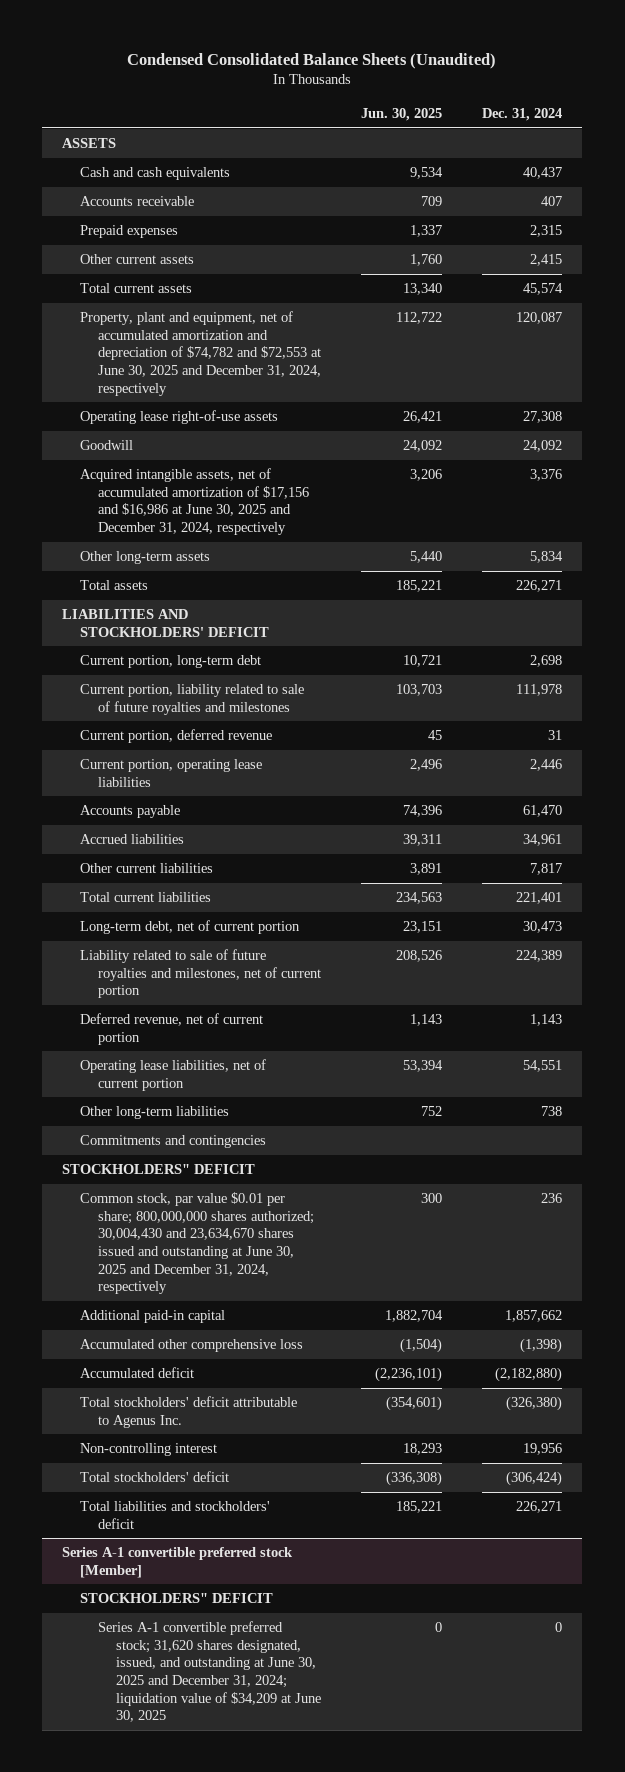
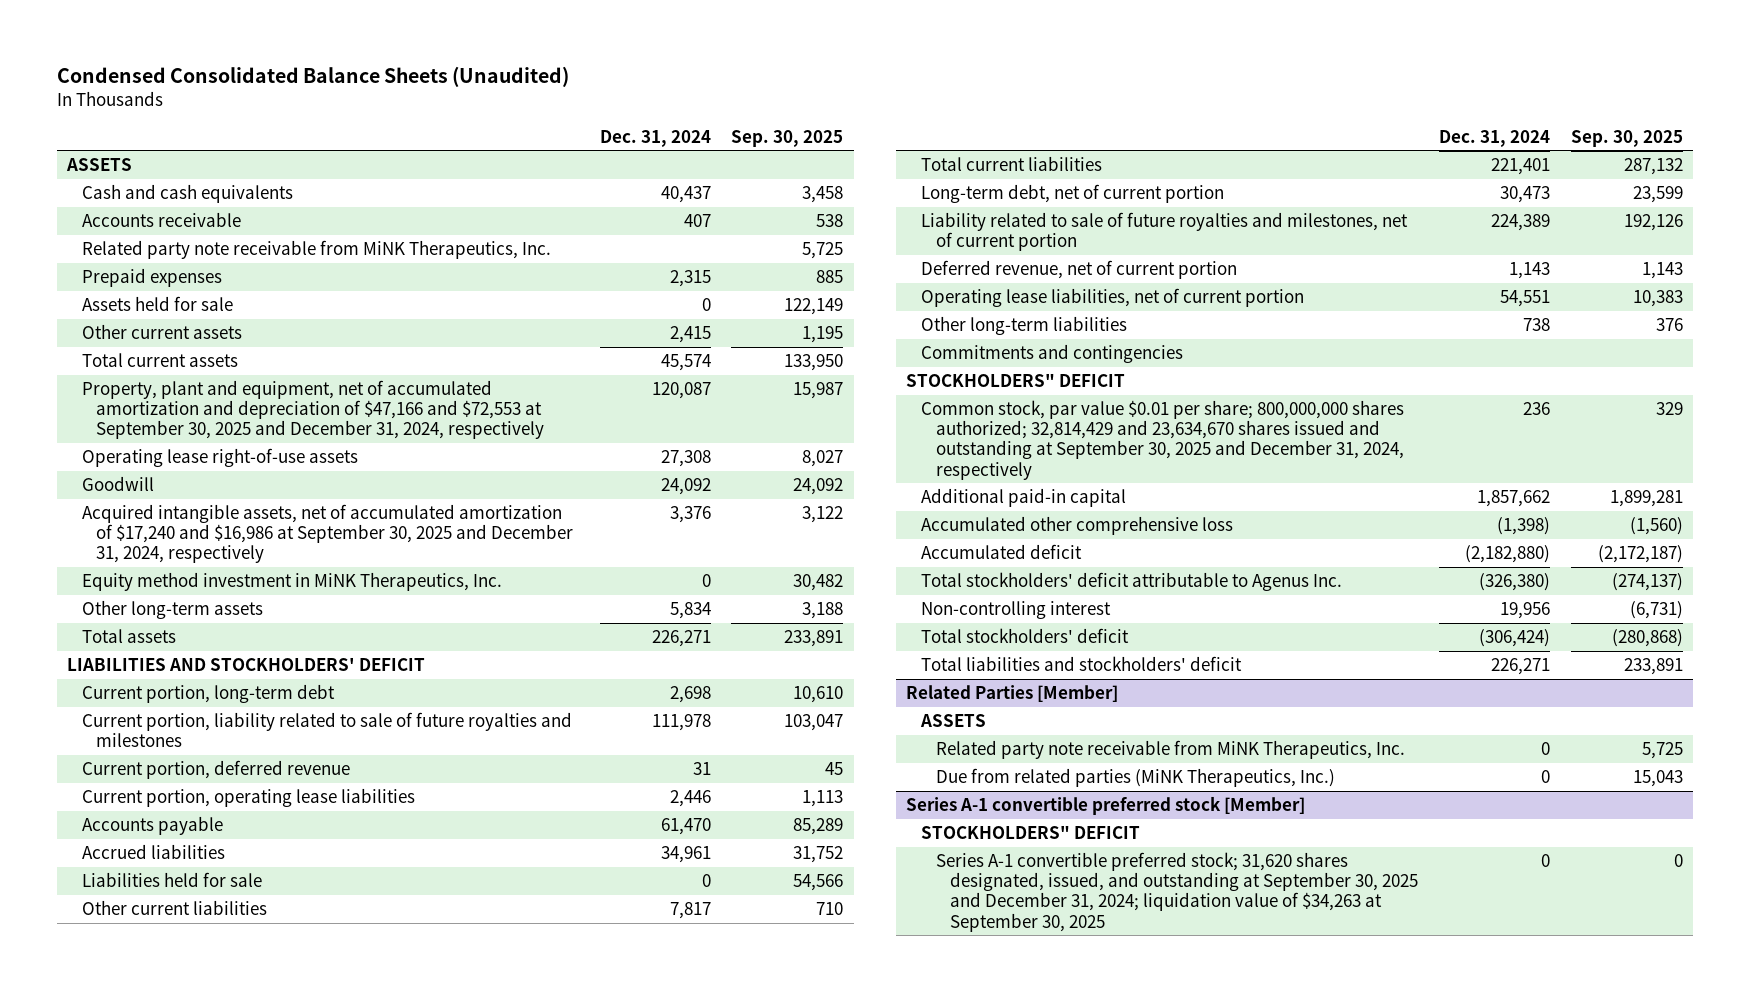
- | Jun. 30, 2025 | Dec. 31, 2024
+ | Dec. 31, 2024 | Sep. 30, 2025
+ Related party note receivable from MiNK Therapeutics, Inc. | | 5,725
+ Assets held for sale | 0 | 122,149
- Property, plant and equipment, net of accumulated amortization and depreciation of $74,782 and $72,553 at June 30, 2025 and December 31, 2024, respectively | 112,722 | 120,087
+ Property, plant and equipment, net of accumulated amortization and depreciation of $47,166 and $72,553 at September 30, 2025 and December 31, 2024, respectively | 120,087 | 15,987
- Acquired intangible assets, net of accumulated amortization of $17,156 and $16,986 at June 30, 2025 and December 31, 2024, respectively | 3,206 | 3,376
+ Acquired intangible assets, net of accumulated amortization of $17,240 and $16,986 at September 30, 2025 and December 31, 2024, respectively | 3,376 | 3,122
+ Equity method investment in MiNK Therapeutics, Inc. | 0 | 30,482
+ Liabilities held for sale | 0 | 54,566
- Common stock, par value $0.01 per share; 800,000,000 shares authorized; 30,004,430 and 23,634,670 shares issued and outstanding at June 30, 2025 and December 31, 2024, respectively | 300 | 236
+ Common stock, par value $0.01 per share; 800,000,000 shares authorized; 32,814,429 and 23,634,670 shares issued and outstanding at September 30, 2025 and December 31, 2024, respectively | 236 | 329
+ Related Parties [Member]
+ ASSETS
+ Related party note receivable from MiNK Therapeutics, Inc. | 0 | 5,725
+ Due from related parties (MiNK Therapeutics, Inc.) | 0 | 15,043
@ Series A-1 convertible preferred stock [Member]
- Series A-1 convertible preferred stock; 31,620 shares designated, issued, and outstanding at June 30, 2025 and December 31, 2024; liquidation value of $34,209 at June 30, 2025 | 0 | 0
+ Series A-1 convertible preferred stock; 31,620 shares designated, issued, and outstanding at September 30, 2025 and December 31, 2024; liquidation value of $34,263 at September 30, 2025 | 0 | 0

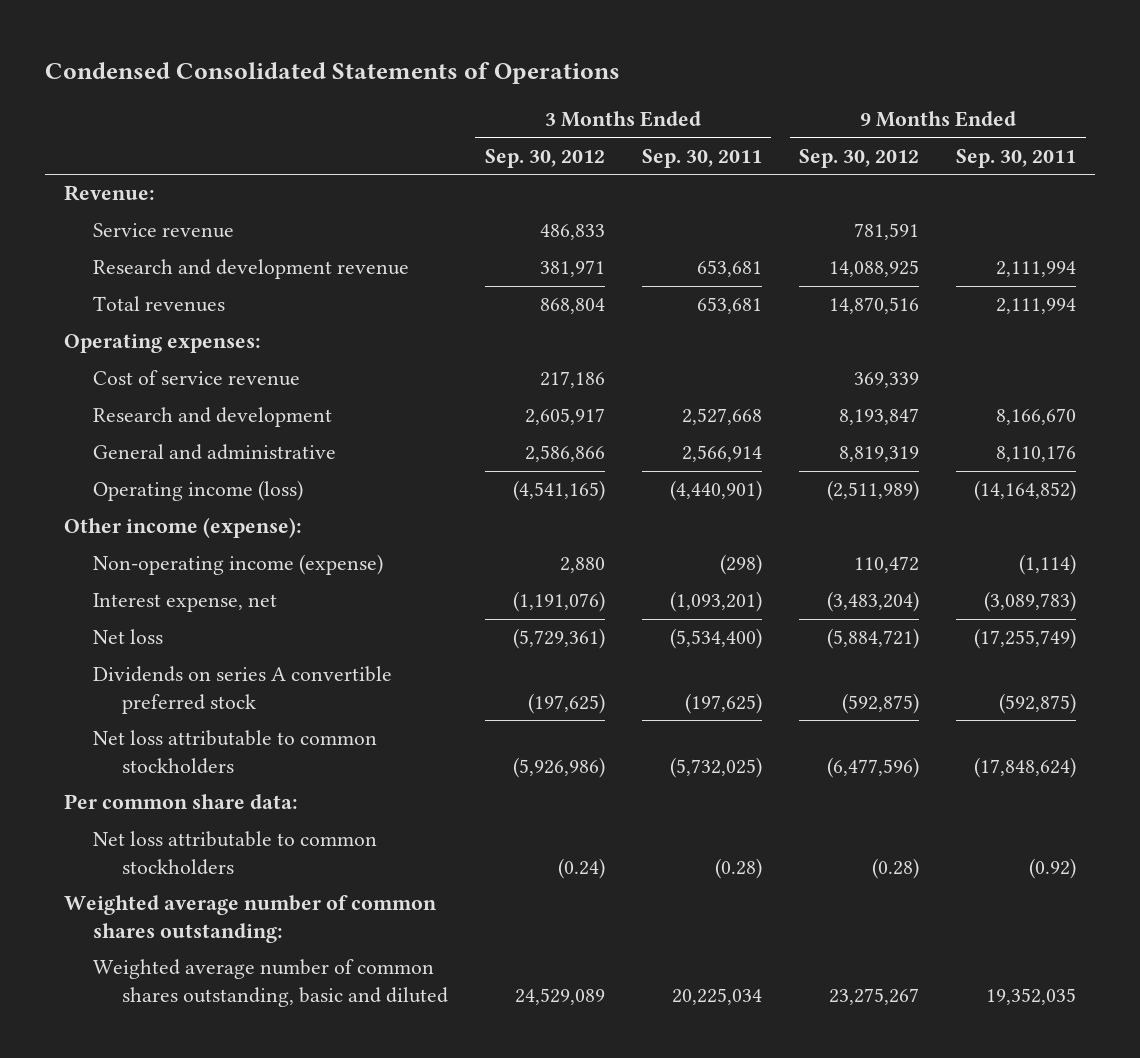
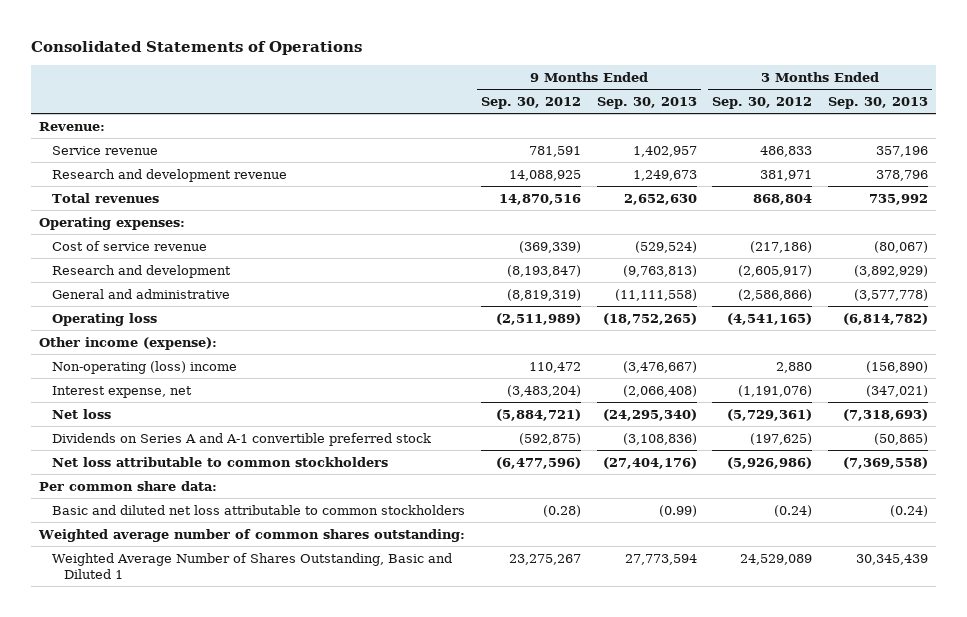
- Condensed Consolidated Statements of Operations
+ Consolidated Statements of Operations
- | 3 Months Ended Sep. 30, 2012 | 3 Months Ended Sep. 30, 2011 | 9 Months Ended Sep. 30, 2012 | 9 Months Ended Sep. 30, 2011
+ | 9 Months Ended Sep. 30, 2012 | 9 Months Ended Sep. 30, 2013 | 3 Months Ended Sep. 30, 2012 | 3 Months Ended Sep. 30, 2013
- Cost of service revenue | 217,186 | | 369,339 |
- Research and development | 2,605,917 | 2,527,668 | 8,193,847 | 8,166,670
- General and administrative | 2,586,866 | 2,566,914 | 8,819,319 | 8,110,176
- Operating income (loss) | (4,541,165) | (4,440,901) | (2,511,989) | (14,164,852)
+ Cost of service revenue | (369,339) | (529,524) | (217,186) | (80,067)
+ Research and development | (8,193,847) | (9,763,813) | (2,605,917) | (3,892,929)
+ General and administrative | (8,819,319) | (11,111,558) | (2,586,866) | (3,577,778)
+ Operating loss | (2,511,989) | (18,752,265) | (4,541,165) | (6,814,782)
- Non-operating income (expense) | 2,880 | (298) | 110,472 | (1,114)
+ Non-operating (loss) income | 110,472 | (3,476,667) | 2,880 | (156,890)
- Dividends on series A convertible preferred stock | (197,625) | (197,625) | (592,875) | (592,875)
+ Dividends on Series A and A-1 convertible preferred stock | (592,875) | (3,108,836) | (197,625) | (50,865)
- Net loss attributable to common stockholders | (0.24) | (0.28) | (0.28) | (0.92)
+ Basic and diluted net loss attributable to common stockholders | (0.28) | (0.99) | (0.24) | (0.24)
- Weighted average number of common shares outstanding, basic and diluted | 24,529,089 | 20,225,034 | 23,275,267 | 19,352,035
+ Weighted Average Number of Shares Outstanding, Basic and Diluted 1 | 23,275,267 | 27,773,594 | 24,529,089 | 30,345,439

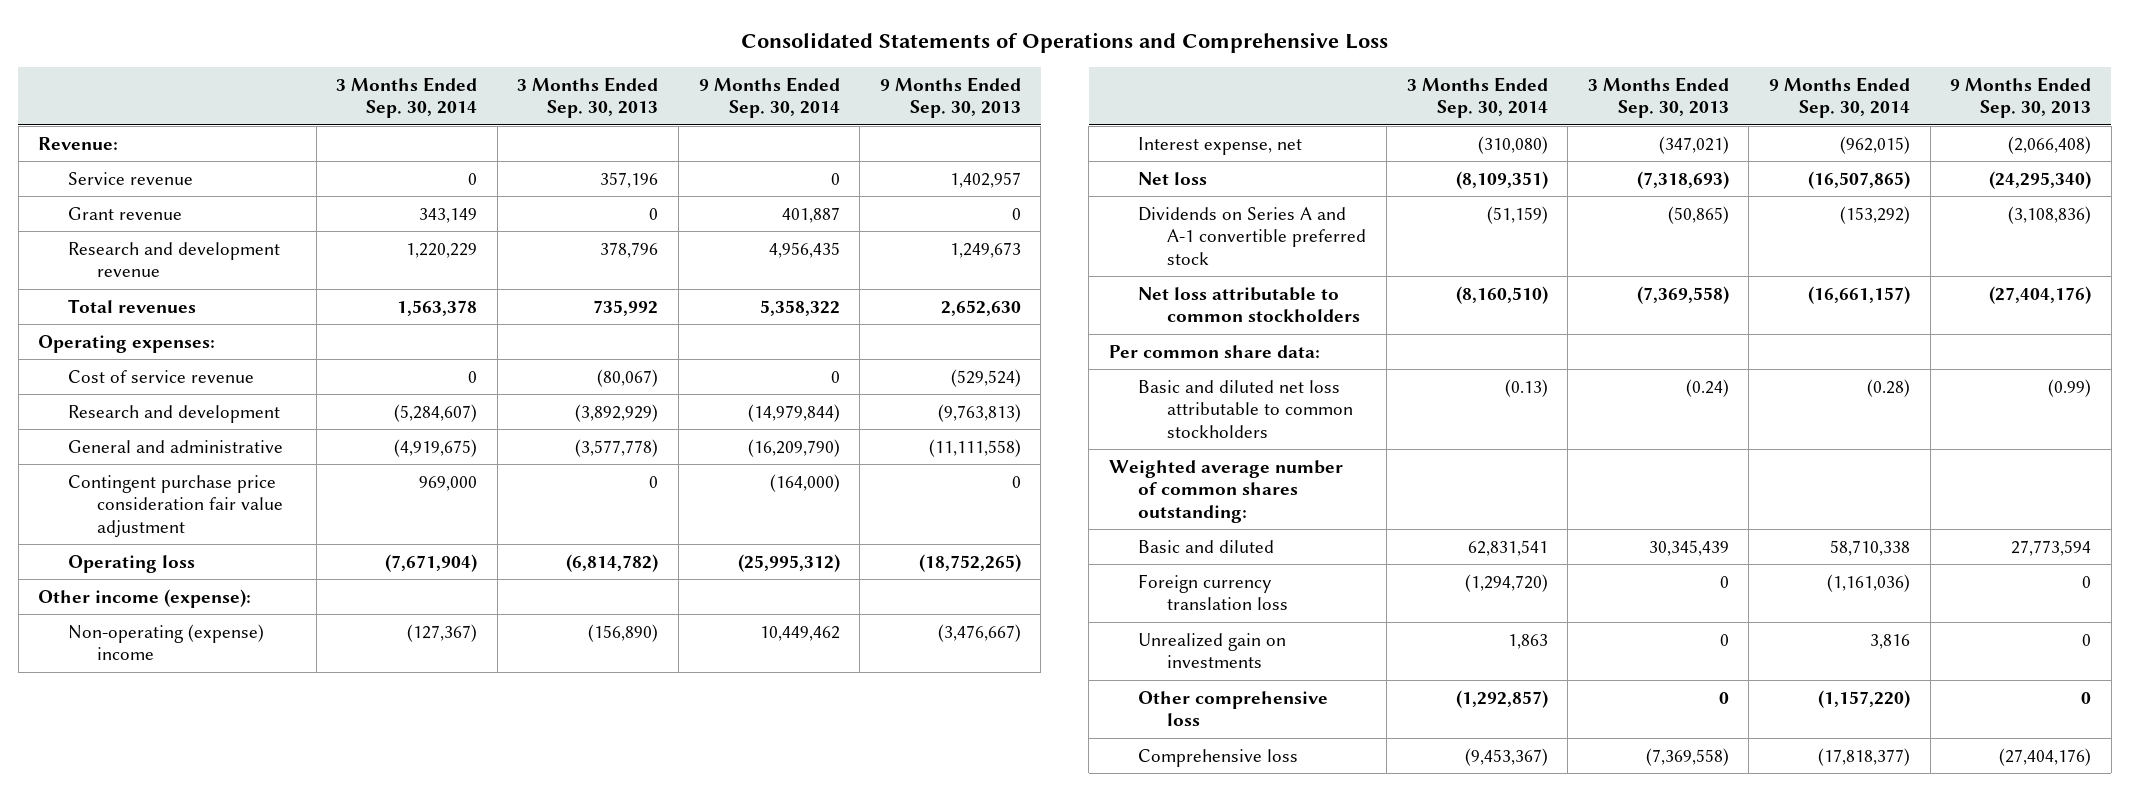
- Consolidated Statements of Operations
+ Consolidated Statements of Operations and Comprehensive Loss
- | 9 Months Ended Sep. 30, 2012 | 9 Months Ended Sep. 30, 2013 | 3 Months Ended Sep. 30, 2012 | 3 Months Ended Sep. 30, 2013
+ | 3 Months Ended Sep. 30, 2014 | 3 Months Ended Sep. 30, 2013 | 9 Months Ended Sep. 30, 2014 | 9 Months Ended Sep. 30, 2013
+ Grant revenue | 343,149 | 0 | 401,887 | 0
+ Contingent purchase price consideration fair value adjustment | 969,000 | 0 | (164,000) | 0
- Non-operating (loss) income | 110,472 | (3,476,667) | 2,880 | (156,890)
+ Non-operating (expense) income | (127,367) | (156,890) | 10,449,462 | (3,476,667)
- Weighted Average Number of Shares Outstanding, Basic and Diluted 1 | 23,275,267 | 27,773,594 | 24,529,089 | 30,345,439
+ Basic and diluted | 62,831,541 | 30,345,439 | 58,710,338 | 27,773,594
+ Foreign currency translation loss | (1,294,720) | 0 | (1,161,036) | 0
+ Unrealized gain on investments | 1,863 | 0 | 3,816 | 0
+ Other comprehensive loss | (1,292,857) | 0 | (1,157,220) | 0
+ Comprehensive loss | (9,453,367) | (7,369,558) | (17,818,377) | (27,404,176)

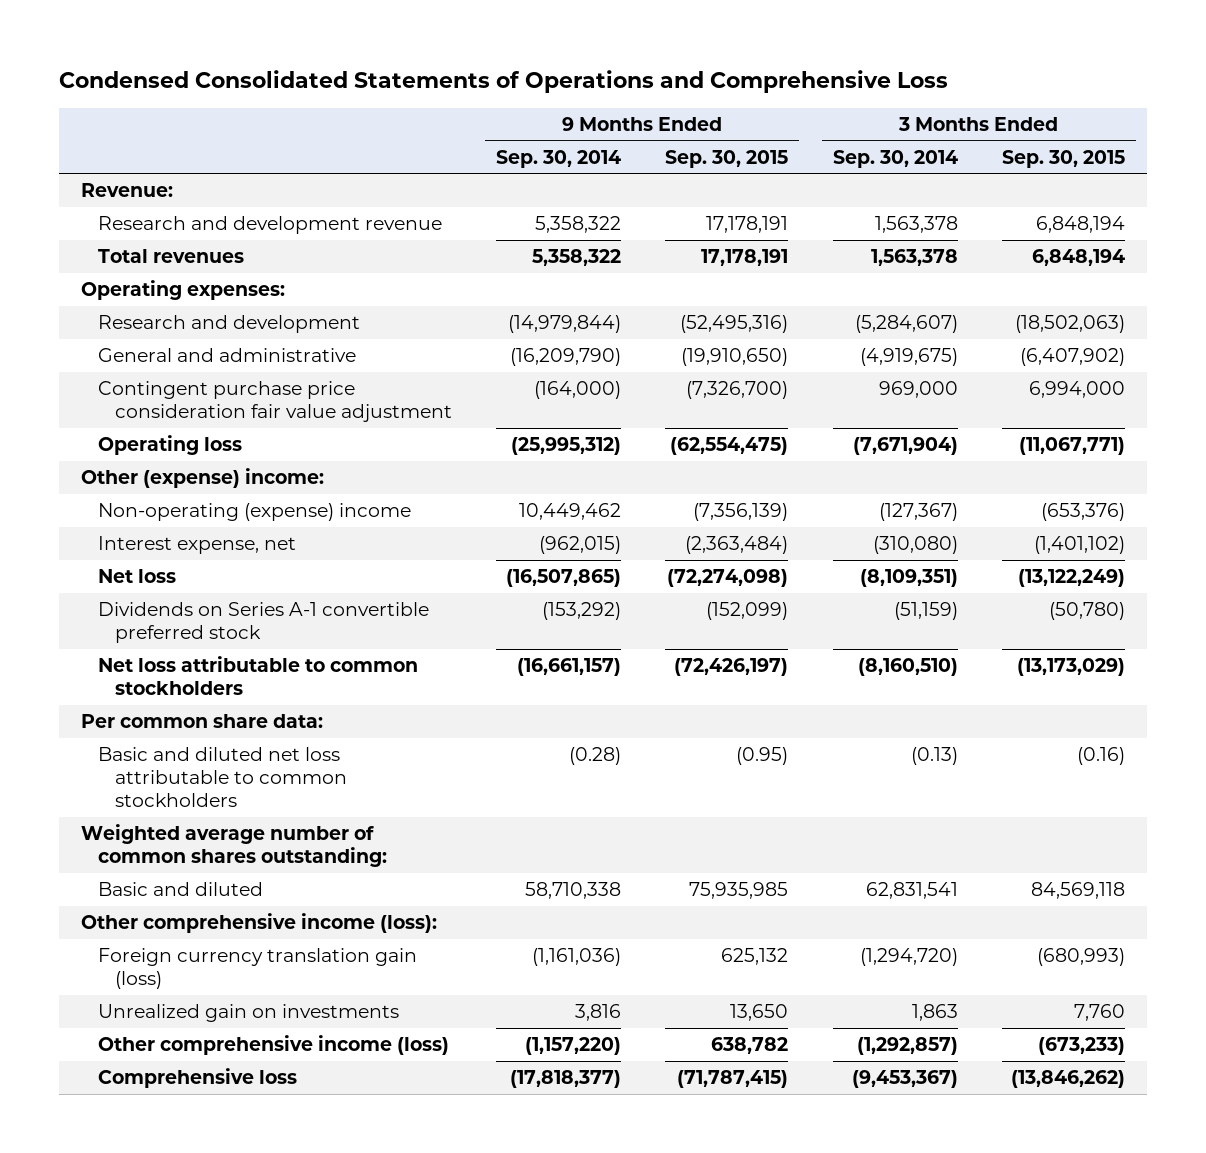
- Consolidated Statements of Operations and Comprehensive Loss
+ Condensed Consolidated Statements of Operations and Comprehensive Loss
- | 3 Months Ended Sep. 30, 2014 | 3 Months Ended Sep. 30, 2013 | 9 Months Ended Sep. 30, 2014 | 9 Months Ended Sep. 30, 2013
+ | 9 Months Ended Sep. 30, 2014 | 9 Months Ended Sep. 30, 2015 | 3 Months Ended Sep. 30, 2014 | 3 Months Ended Sep. 30, 2015
- Service revenue | 0 | 357,196 | 0 | 1,402,957
- Grant revenue | 343,149 | 0 | 401,887 | 0
- Research and development revenue | 1,220,229 | 378,796 | 4,956,435 | 1,249,673
+ Research and development revenue | 5,358,322 | 17,178,191 | 1,563,378 | 6,848,194
- Cost of service revenue | 0 | (80,067) | 0 | (529,524)
- Other income (expense):
+ Other (expense) income:
- Dividends on Series A and A-1 convertible preferred stock | (51,159) | (50,865) | (153,292) | (3,108,836)
+ Dividends on Series A-1 convertible preferred stock | (153,292) | (152,099) | (51,159) | (50,780)
- Foreign currency translation loss | (1,294,720) | 0 | (1,161,036) | 0
+ Other comprehensive income (loss):
+ Foreign currency translation gain (loss) | (1,161,036) | 625,132 | (1,294,720) | (680,993)
- Other comprehensive loss | (1,292,857) | 0 | (1,157,220) | 0
+ Other comprehensive income (loss) | (1,157,220) | 638,782 | (1,292,857) | (673,233)

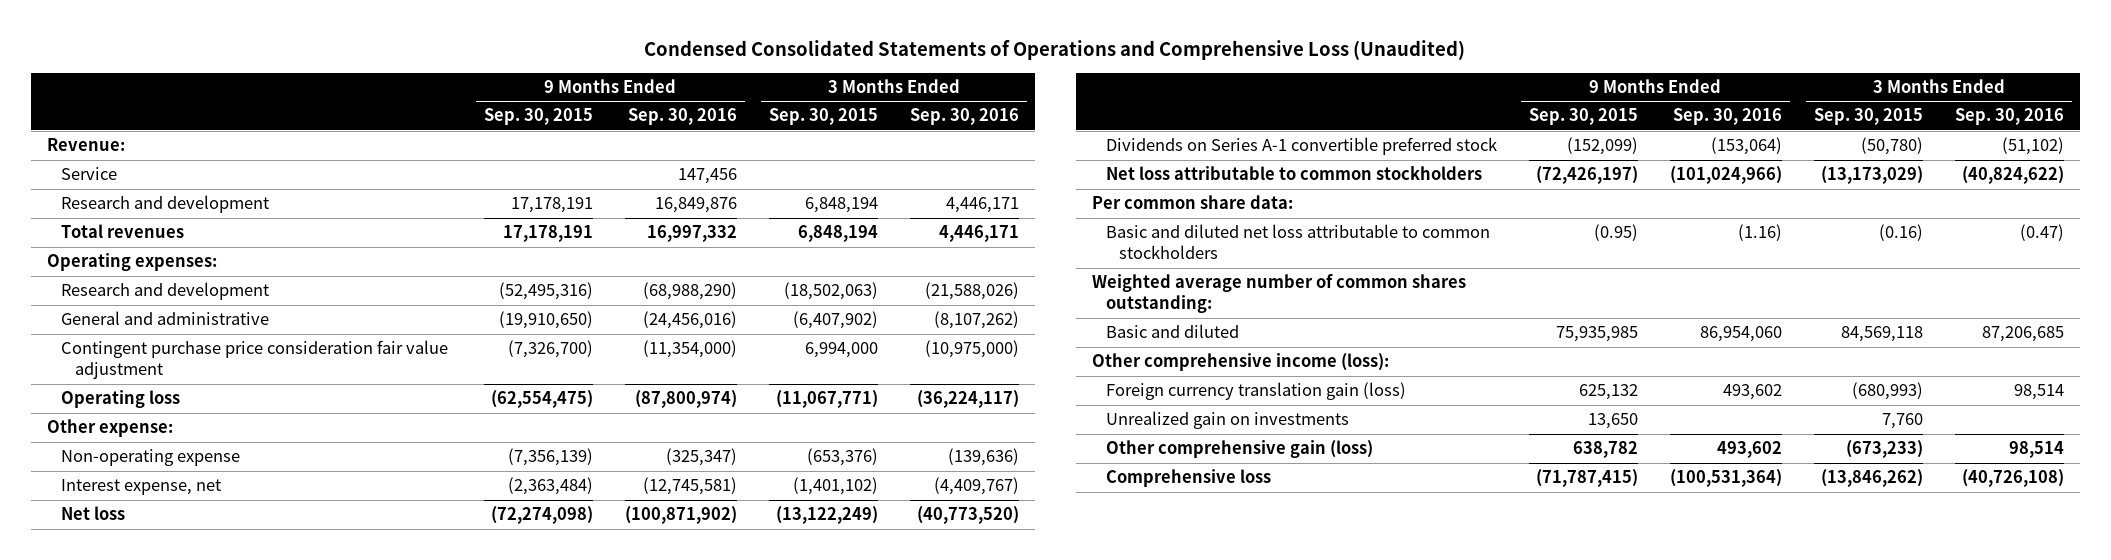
- Condensed Consolidated Statements of Operations and Comprehensive Loss
+ Condensed Consolidated Statements of Operations and Comprehensive Loss (Unaudited)
- | 9 Months Ended Sep. 30, 2014 | 9 Months Ended Sep. 30, 2015 | 3 Months Ended Sep. 30, 2014 | 3 Months Ended Sep. 30, 2015
+ | 9 Months Ended Sep. 30, 2015 | 9 Months Ended Sep. 30, 2016 | 3 Months Ended Sep. 30, 2015 | 3 Months Ended Sep. 30, 2016
- Research and development revenue | 5,358,322 | 17,178,191 | 1,563,378 | 6,848,194
+ Service | | 147,456 | |
+ Research and development | 17,178,191 | 16,849,876 | 6,848,194 | 4,446,171
- Other (expense) income:
- Non-operating (expense) income | 10,449,462 | (7,356,139) | (127,367) | (653,376)
+ Other expense:
+ Non-operating expense | (7,356,139) | (325,347) | (653,376) | (139,636)
- Other comprehensive income (loss) | (1,157,220) | 638,782 | (1,292,857) | (673,233)
+ Other comprehensive gain (loss) | 638,782 | 493,602 | (673,233) | 98,514

